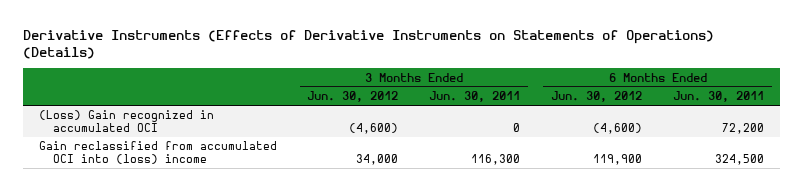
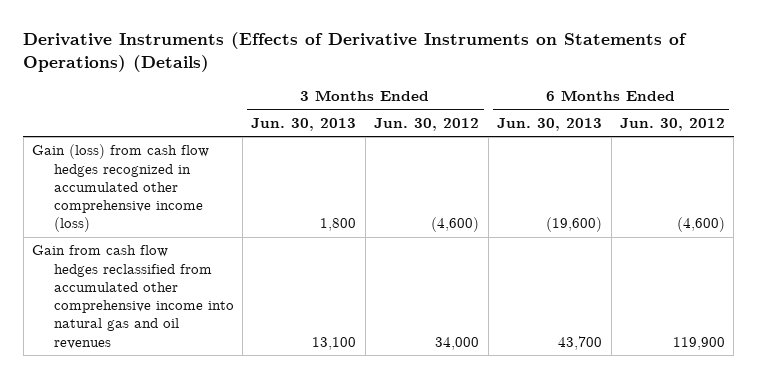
- | 3 Months Ended Jun. 30, 2012 | 3 Months Ended Jun. 30, 2011 | 6 Months Ended Jun. 30, 2012 | 6 Months Ended Jun. 30, 2011
+ | 3 Months Ended Jun. 30, 2013 | 3 Months Ended Jun. 30, 2012 | 6 Months Ended Jun. 30, 2013 | 6 Months Ended Jun. 30, 2012
- (Loss) Gain recognized in accumulated OCI | (4,600) | 0 | (4,600) | 72,200
- Gain reclassified from accumulated OCI into (loss) income | 34,000 | 116,300 | 119,900 | 324,500
+ Gain (loss) from cash flow hedges recognized in accumulated other comprehensive income (loss) | 1,800 | (4,600) | (19,600) | (4,600)
+ Gain from cash flow hedges reclassified from accumulated other comprehensive income into natural gas and oil revenues | 13,100 | 34,000 | 43,700 | 119,900

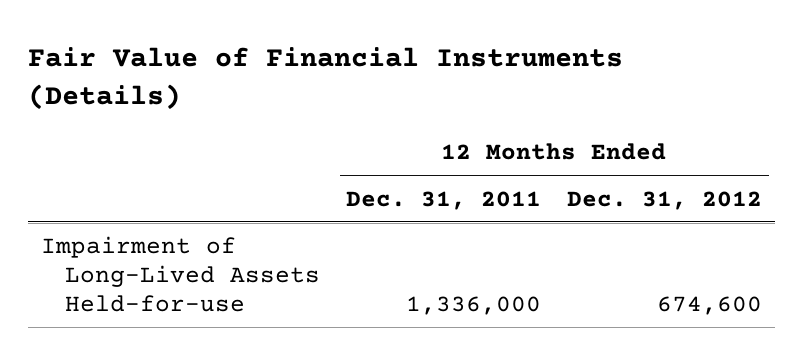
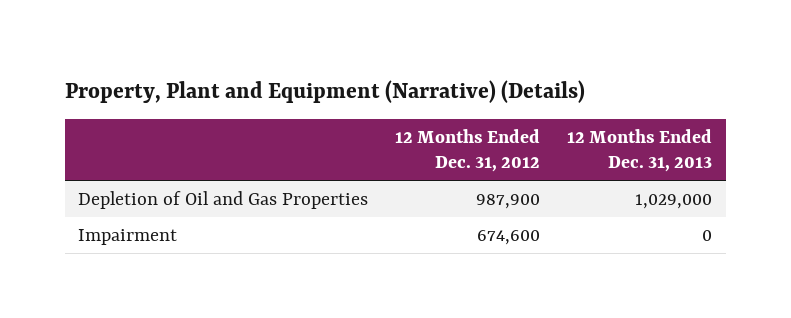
- Fair Value of Financial Instruments (Details)
+ Property, Plant and Equipment (Narrative) (Details)
- | 12 Months Ended Dec. 31, 2011 | 12 Months Ended Dec. 31, 2012
+ | 12 Months Ended Dec. 31, 2012 | 12 Months Ended Dec. 31, 2013
- Impairment of Long-Lived Assets Held-for-use | 1,336,000 | 674,600
+ Depletion of Oil and Gas Properties | 987,900 | 1,029,000
+ Impairment | 674,600 | 0

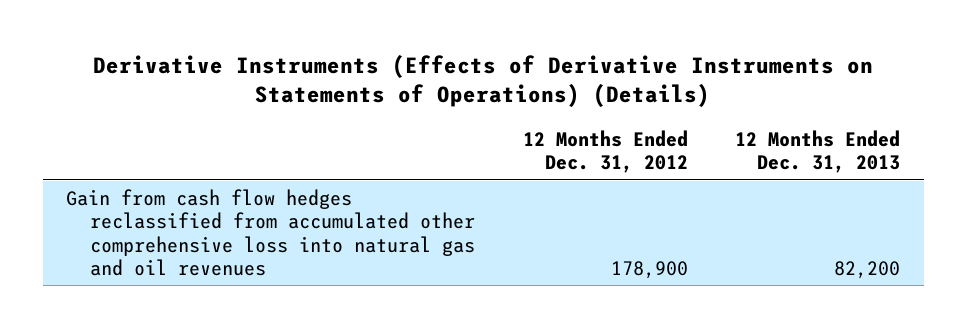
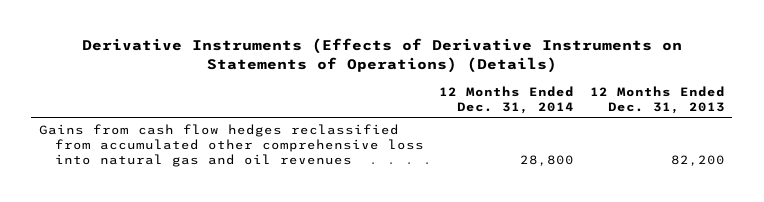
- | 12 Months Ended Dec. 31, 2012 | 12 Months Ended Dec. 31, 2013
+ | 12 Months Ended Dec. 31, 2014 | 12 Months Ended Dec. 31, 2013
- Gain from cash flow hedges reclassified from accumulated other comprehensive loss into natural gas and oil revenues | 178,900 | 82,200
+ Gains from cash flow hedges reclassified from accumulated other comprehensive loss into natural gas and oil revenues | 28,800 | 82,200

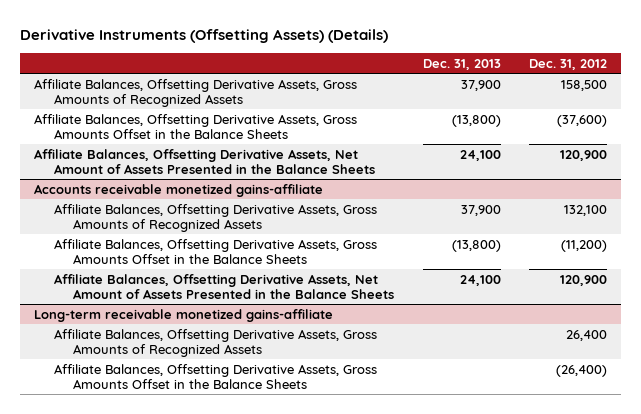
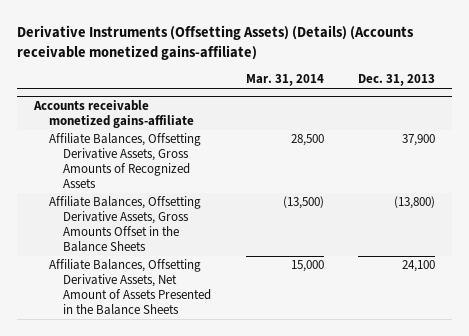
- Derivative Instruments (Offsetting Assets) (Details)
+ Derivative Instruments (Offsetting Assets) (Details) (Accounts receivable monetized gains-affiliate)
- | Dec. 31, 2013 | Dec. 31, 2012
+ | Mar. 31, 2014 | Dec. 31, 2013
- Affiliate Balances, Offsetting Derivative Assets, Gross Amounts of Recognized Assets | 37,900 | 158,500
- Affiliate Balances, Offsetting Derivative Assets, Gross Amounts Offset in the Balance Sheets | (13,800) | (37,600)
- Affiliate Balances, Offsetting Derivative Assets, Net Amount of Assets Presented in the Balance Sheets | 24,100 | 120,900
- Long-term receivable monetized gains-affiliate
- Affiliate Balances, Offsetting Derivative Assets, Gross Amounts of Recognized Assets | | 26,400
- Affiliate Balances, Offsetting Derivative Assets, Gross Amounts Offset in the Balance Sheets | | (26,400)

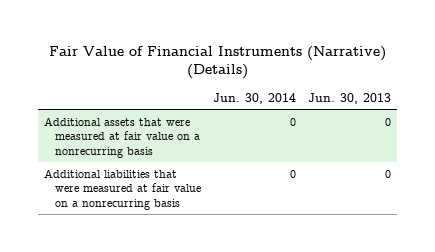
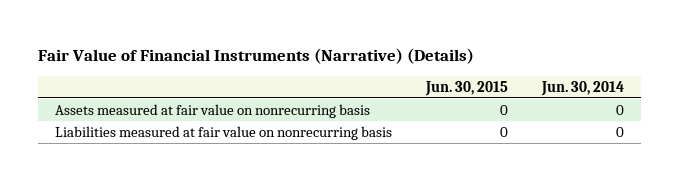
- | Jun. 30, 2014 | Jun. 30, 2013
+ | Jun. 30, 2015 | Jun. 30, 2014
- Additional assets that were measured at fair value on a nonrecurring basis | 0 | 0
- Additional liabilities that were measured at fair value on a nonrecurring basis | 0 | 0
+ Assets measured at fair value on nonrecurring basis | 0 | 0
+ Liabilities measured at fair value on nonrecurring basis | 0 | 0

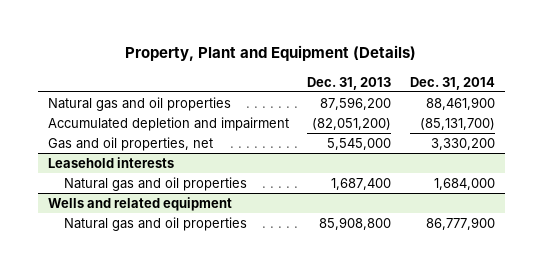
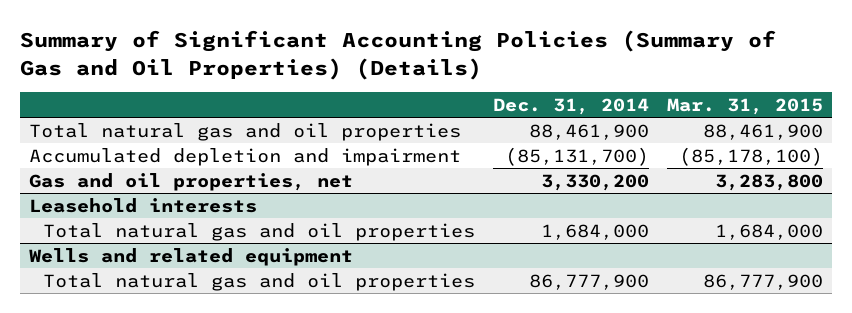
- Property, Plant and Equipment (Details)
+ Summary of Significant Accounting Policies (Summary of Gas and Oil Properties) (Details)
- | Dec. 31, 2013 | Dec. 31, 2014
+ | Dec. 31, 2014 | Mar. 31, 2015
- Natural gas and oil properties | 87,596,200 | 88,461,900
+ Total natural gas and oil properties | 88,461,900 | 88,461,900
@ Leasehold interests
- Natural gas and oil properties | 1,687,400 | 1,684,000
+ Total natural gas and oil properties | 1,684,000 | 1,684,000
@ Wells and related equipment
- Natural gas and oil properties | 85,908,800 | 86,777,900
+ Total natural gas and oil properties | 86,777,900 | 86,777,900

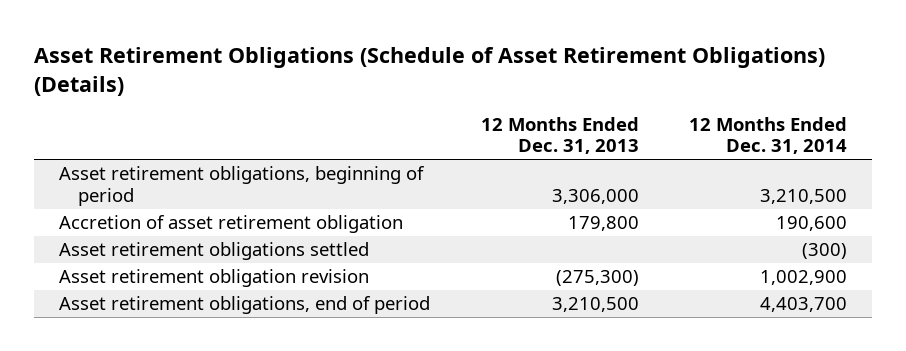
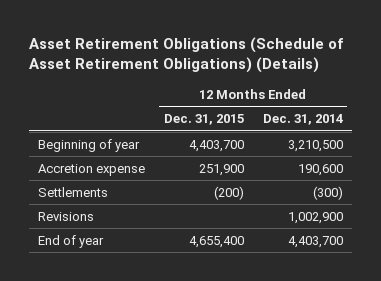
- | 12 Months Ended Dec. 31, 2013 | 12 Months Ended Dec. 31, 2014
+ | 12 Months Ended Dec. 31, 2015 | 12 Months Ended Dec. 31, 2014
- Asset retirement obligations, beginning of period | 3,306,000 | 3,210,500
- Accretion of asset retirement obligation | 179,800 | 190,600
- Asset retirement obligations settled | | (300)
- Asset retirement obligation revision | (275,300) | 1,002,900
- Asset retirement obligations, end of period | 3,210,500 | 4,403,700
+ Beginning of year | 4,403,700 | 3,210,500
+ Accretion expense | 251,900 | 190,600
+ Settlements | (200) | (300)
+ Revisions | | 1,002,900
+ End of year | 4,655,400 | 4,403,700

